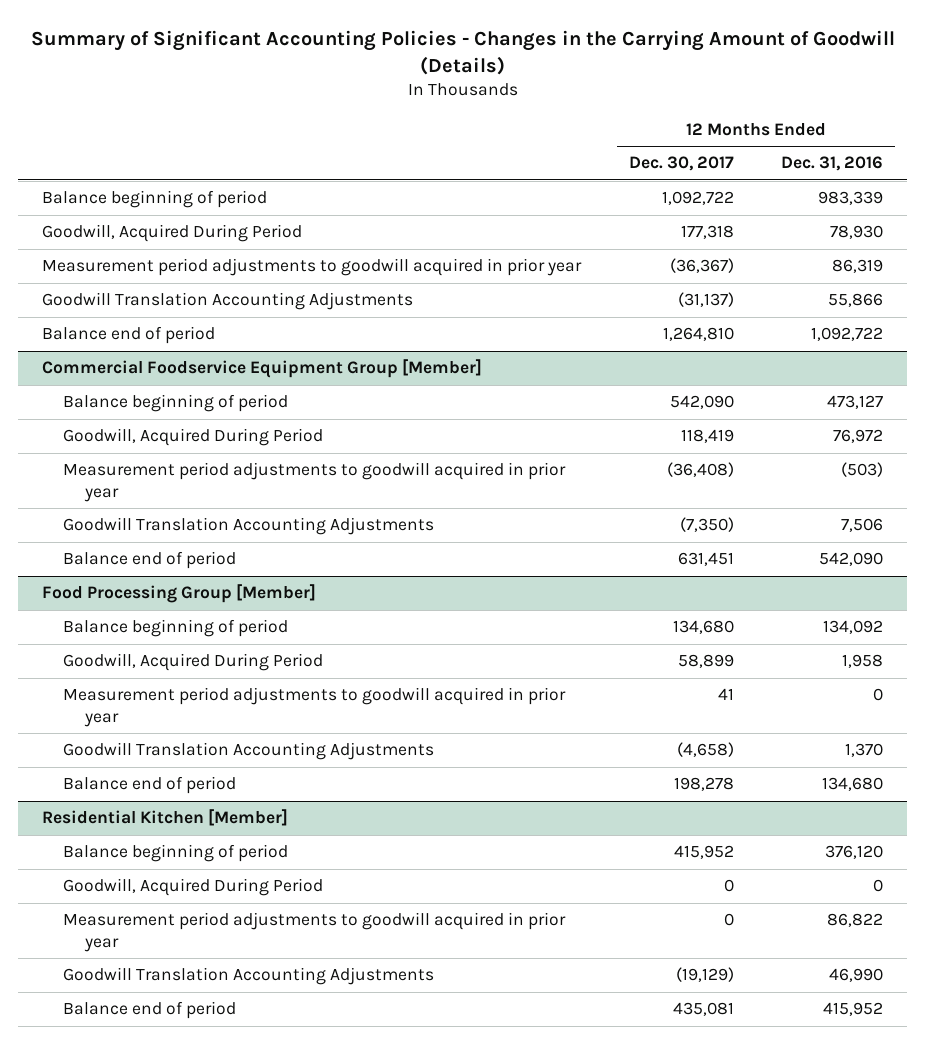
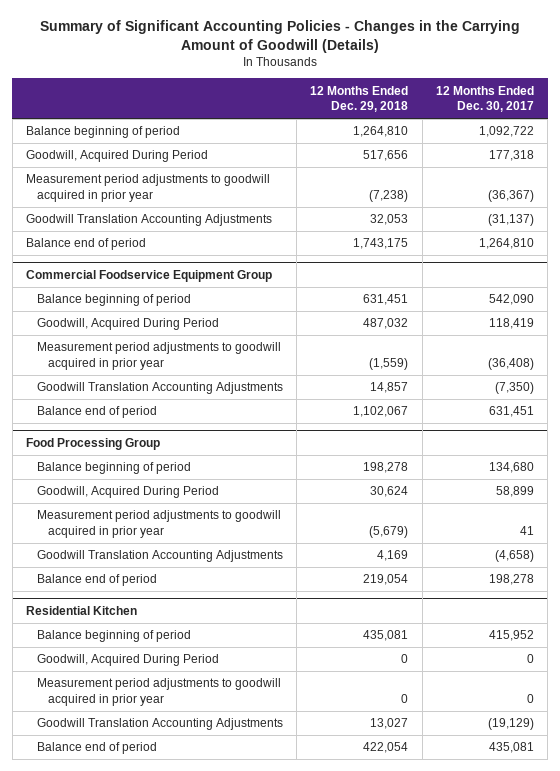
- | 12 Months Ended Dec. 30, 2017 | 12 Months Ended Dec. 31, 2016
+ | 12 Months Ended Dec. 29, 2018 | 12 Months Ended Dec. 30, 2017
- Commercial Foodservice Equipment Group [Member]
+ Commercial Foodservice Equipment Group
- Food Processing Group [Member]
+ Food Processing Group
- Residential Kitchen [Member]
+ Residential Kitchen

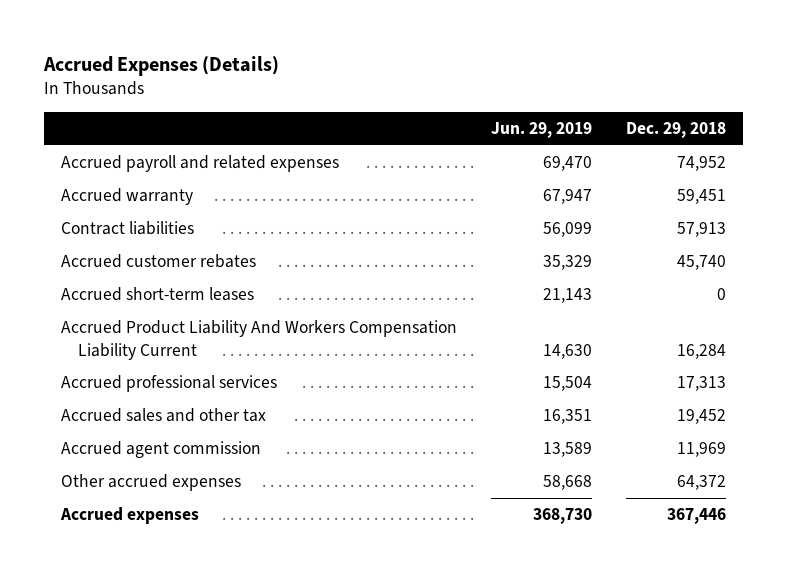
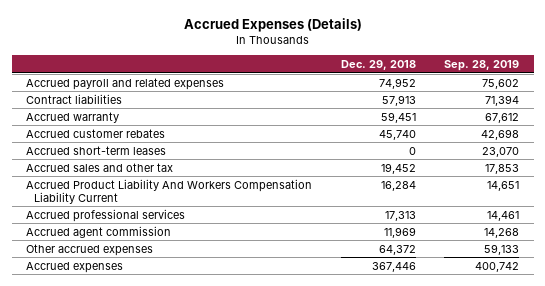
- | Jun. 29, 2019 | Dec. 29, 2018
+ | Dec. 29, 2018 | Sep. 28, 2019
moved down: Accrued warranty | 59,451 | 67,612
moved up: Accrued sales and other tax | 19,452 | 17,853

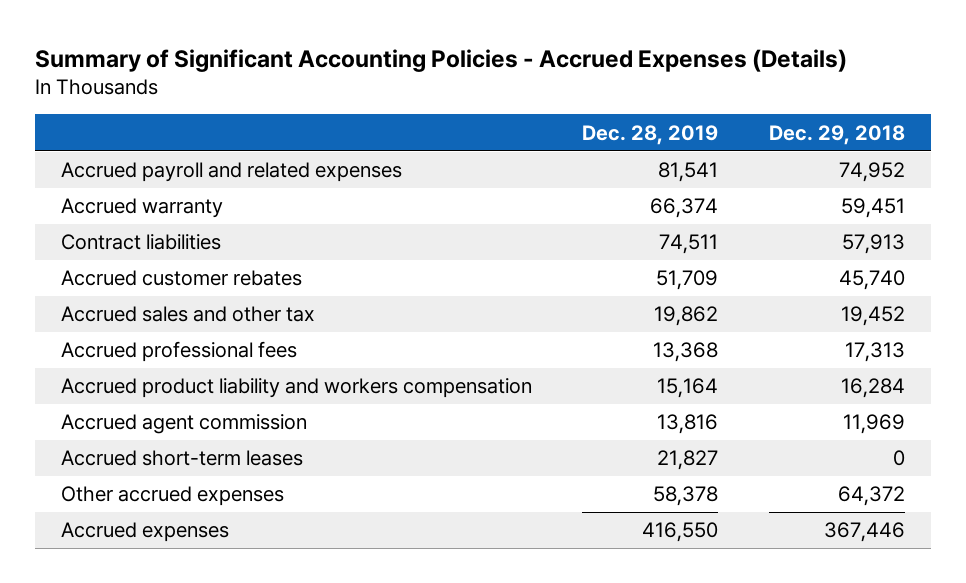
- Accrued Expenses (Details)
+ Summary of Significant Accounting Policies - Accrued Expenses (Details)
- | Dec. 29, 2018 | Sep. 28, 2019
+ | Dec. 28, 2019 | Dec. 29, 2018
moved down: Contract liabilities | 74,511 | 57,913
- Accrued Product Liability And Workers Compensation Liability Current | 16,284 | 14,651
- Accrued professional services | 17,313 | 14,461
+ Accrued professional fees | 13,368 | 17,313
+ Accrued product liability and workers compensation | 15,164 | 16,284
moved down: Accrued short-term leases | 21,827 | 0

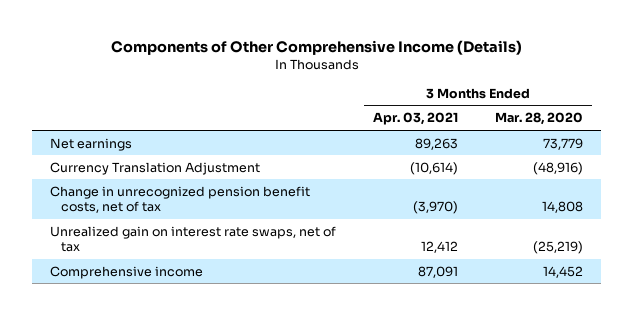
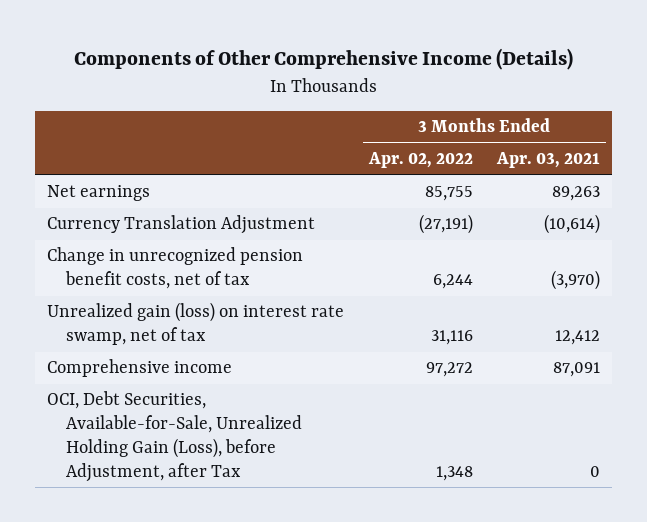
- | 3 Months Ended Apr. 03, 2021 | 3 Months Ended Mar. 28, 2020
+ | 3 Months Ended Apr. 02, 2022 | 3 Months Ended Apr. 03, 2021
- Unrealized gain on interest rate swaps, net of tax | 12,412 | (25,219)
+ Unrealized gain (loss) on interest rate swamp, net of tax | 31,116 | 12,412
+ OCI, Debt Securities, Available-for-Sale, Unrealized Holding Gain (Loss), before Adjustment, after Tax | 1,348 | 0

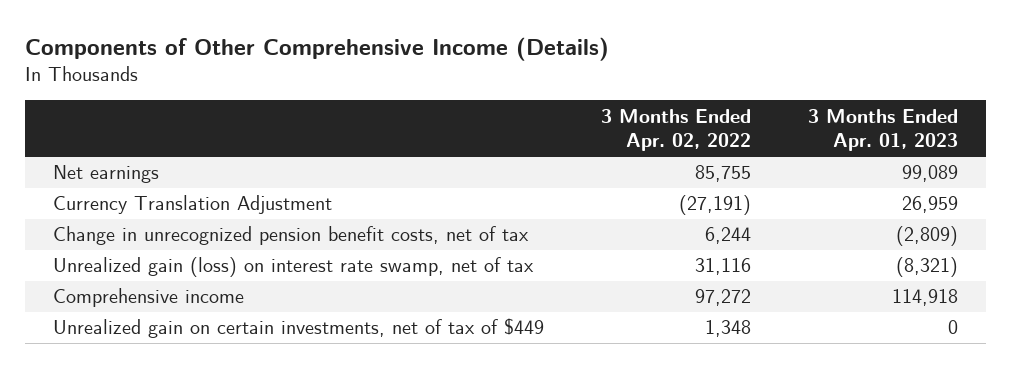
- | 3 Months Ended Apr. 02, 2022 | 3 Months Ended Apr. 03, 2021
+ | 3 Months Ended Apr. 02, 2022 | 3 Months Ended Apr. 01, 2023
- OCI, Debt Securities, Available-for-Sale, Unrealized Holding Gain (Loss), before Adjustment, after Tax | 1,348 | 0
+ Unrealized gain on certain investments, net of tax of $449 | 1,348 | 0

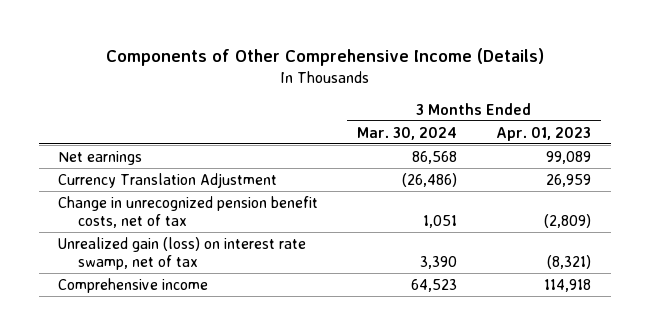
- | 3 Months Ended Apr. 02, 2022 | 3 Months Ended Apr. 01, 2023
+ | 3 Months Ended Mar. 30, 2024 | 3 Months Ended Apr. 01, 2023
- Unrealized gain on certain investments, net of tax of $449 | 1,348 | 0

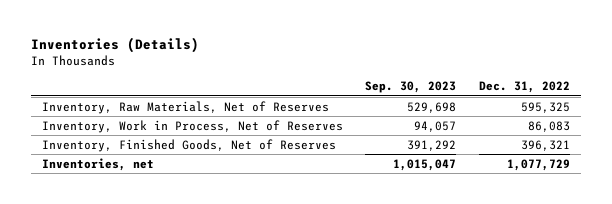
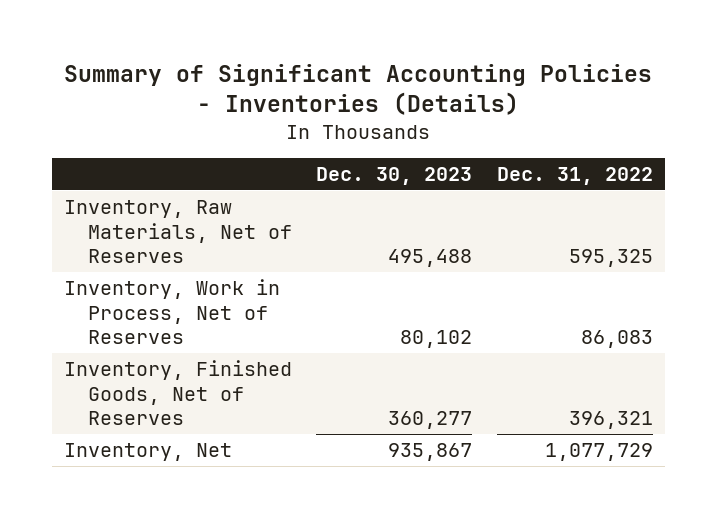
- Inventories (Details)
+ Summary of Significant Accounting Policies - Inventories (Details)
- | Sep. 30, 2023 | Dec. 31, 2022
+ | Dec. 30, 2023 | Dec. 31, 2022
- Inventories, net | 1,015,047 | 1,077,729
+ Inventory, Net | 935,867 | 1,077,729

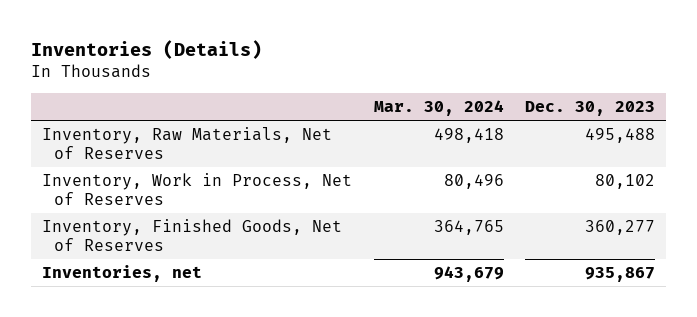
- Summary of Significant Accounting Policies - Inventories (Details)
+ Inventories (Details)
- | Dec. 30, 2023 | Dec. 31, 2022
+ | Mar. 30, 2024 | Dec. 30, 2023
- Inventory, Net | 935,867 | 1,077,729
+ Inventories, net | 943,679 | 935,867

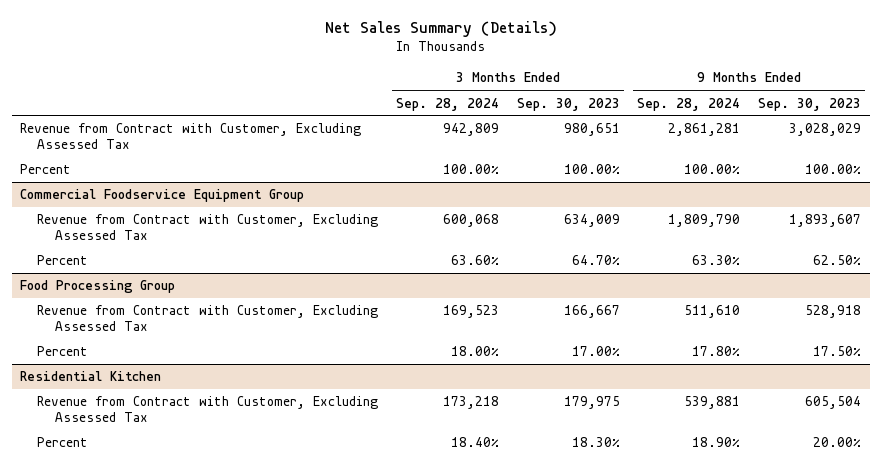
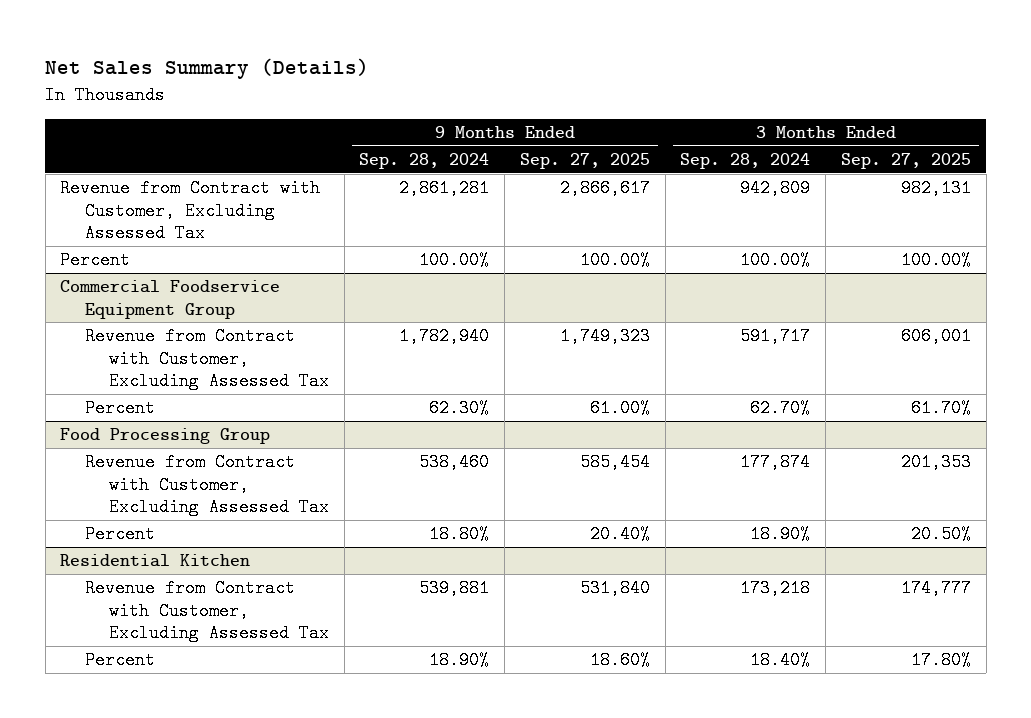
- | 3 Months Ended Sep. 28, 2024 | 3 Months Ended Sep. 30, 2023 | 9 Months Ended Sep. 28, 2024 | 9 Months Ended Sep. 30, 2023
+ | 9 Months Ended Sep. 28, 2024 | 9 Months Ended Sep. 27, 2025 | 3 Months Ended Sep. 28, 2024 | 3 Months Ended Sep. 27, 2025
@ Commercial Foodservice Equipment Group
- Revenue from Contract with Customer, Excluding Assessed Tax | 600,068 | 634,009 | 1,809,790 | 1,893,607
- Percent | 63.60% | 64.70% | 63.30% | 62.50%
+ Revenue from Contract with Customer, Excluding Assessed Tax | 1,782,940 | 1,749,323 | 591,717 | 606,001
+ Percent | 62.30% | 61.00% | 62.70% | 61.70%
@ Food Processing Group
- Revenue from Contract with Customer, Excluding Assessed Tax | 169,523 | 166,667 | 511,610 | 528,918
- Percent | 18.00% | 17.00% | 17.80% | 17.50%
+ Revenue from Contract with Customer, Excluding Assessed Tax | 538,460 | 585,454 | 177,874 | 201,353
+ Percent | 18.80% | 20.40% | 18.90% | 20.50%

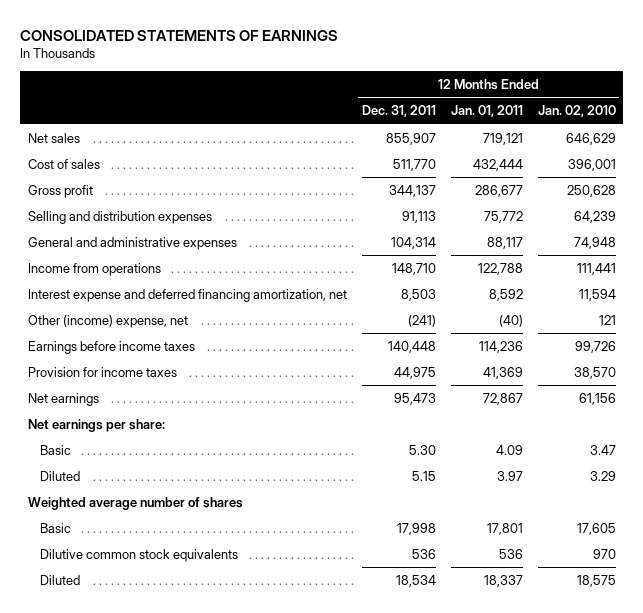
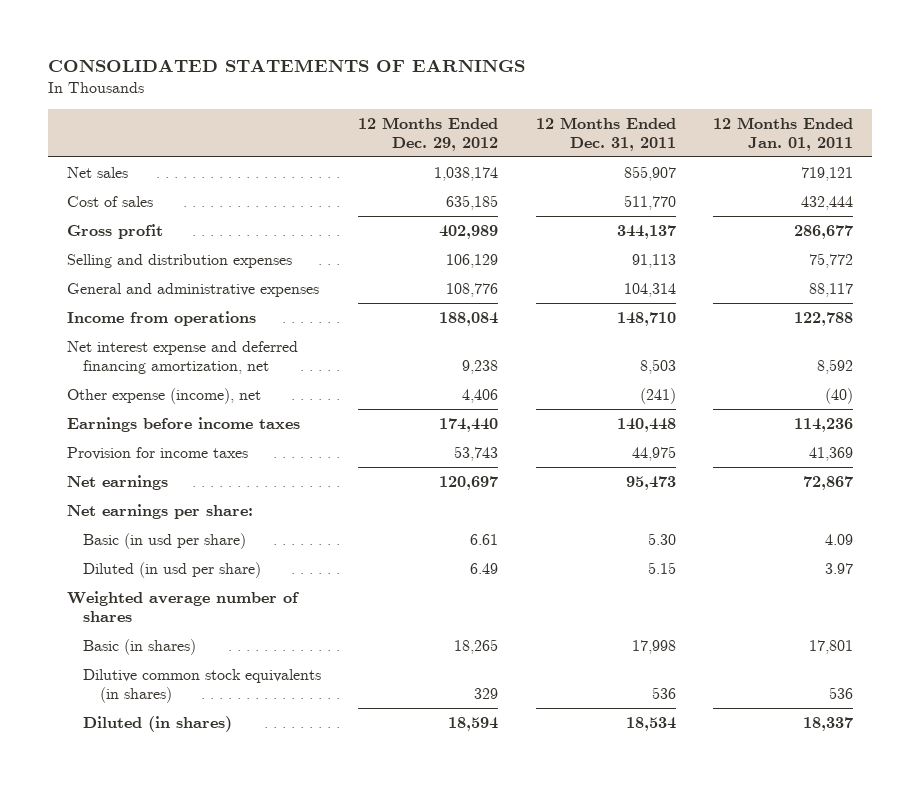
- | 12 Months Ended Dec. 31, 2011 | 12 Months Ended Jan. 01, 2011 | 12 Months Ended Jan. 02, 2010
+ | 12 Months Ended Dec. 29, 2012 | 12 Months Ended Dec. 31, 2011 | 12 Months Ended Jan. 01, 2011
- Interest expense and deferred financing amortization, net | 8,503 | 8,592 | 11,594
- Other (income) expense, net | (241) | (40) | 121
+ Net interest expense and deferred financing amortization, net | 9,238 | 8,503 | 8,592
+ Other expense (income), net | 4,406 | (241) | (40)
- Basic | 5.30 | 4.09 | 3.47
- Diluted | 5.15 | 3.97 | 3.29
+ Basic (in usd per share) | 6.61 | 5.30 | 4.09
+ Diluted (in usd per share) | 6.49 | 5.15 | 3.97
- Basic | 17,998 | 17,801 | 17,605
- Dilutive common stock equivalents | 536 | 536 | 970
- Diluted | 18,534 | 18,337 | 18,575
+ Basic (in shares) | 18,265 | 17,998 | 17,801
+ Dilutive common stock equivalents (in shares) | 329 | 536 | 536
+ Diluted (in shares) | 18,594 | 18,534 | 18,337

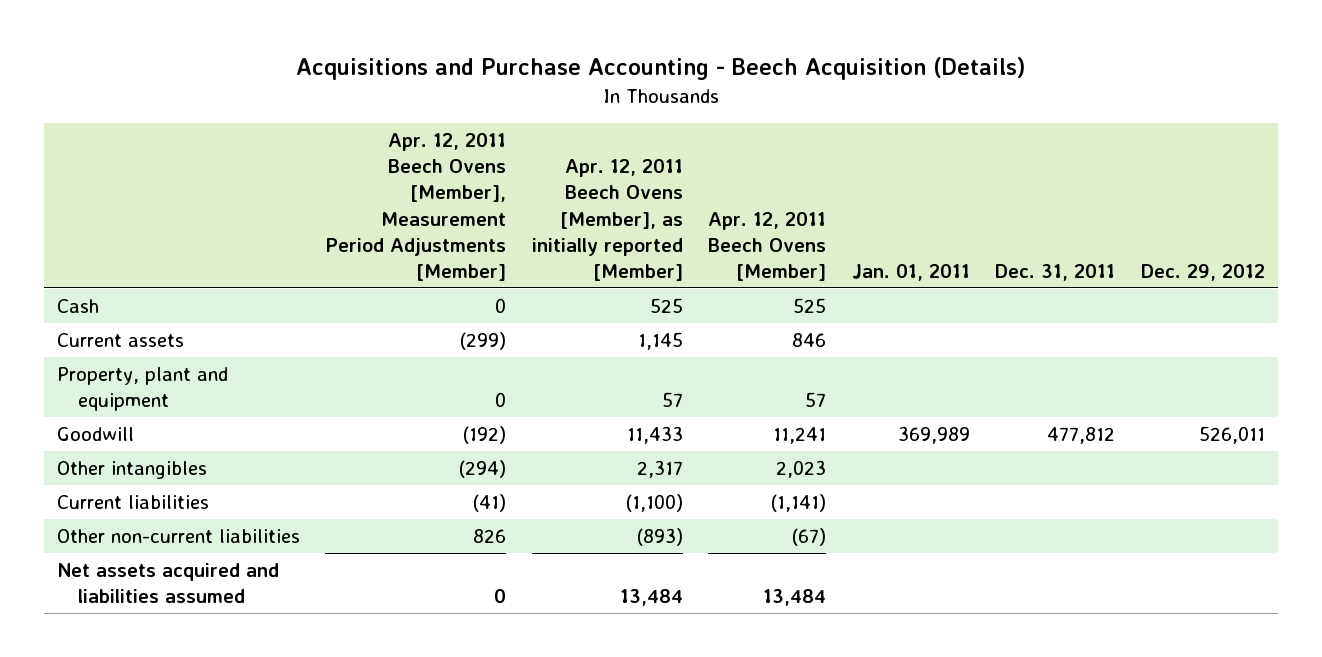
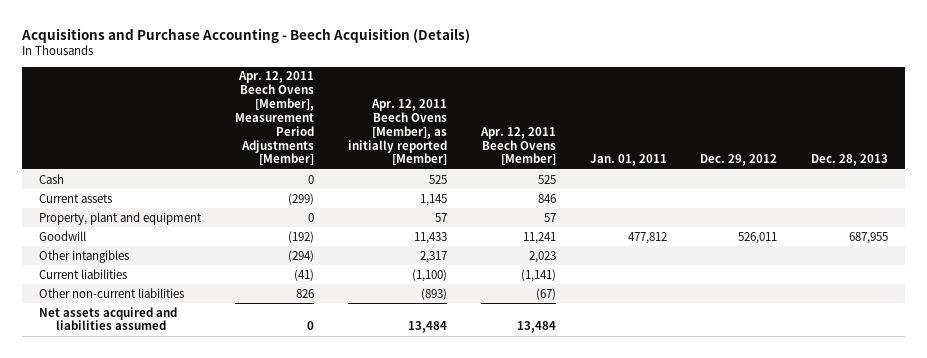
- | Apr. 12, 2011 Beech Ovens [Member], Measurement Period Adjustments [Member] | Apr. 12, 2011 Beech Ovens [Member], as initially reported [Member] | Apr. 12, 2011 Beech Ovens [Member] | Jan. 01, 2011 | Dec. 31, 2011 | Dec. 29, 2012
+ | Apr. 12, 2011 Beech Ovens [Member], Measurement Period Adjustments [Member] | Apr. 12, 2011 Beech Ovens [Member], as initially reported [Member] | Apr. 12, 2011 Beech Ovens [Member] | Jan. 01, 2011 | Dec. 29, 2012 | Dec. 28, 2013
- Goodwill | (192) | 11,433 | 11,241 | 369,989 | 477,812 | 526,011
+ Goodwill | (192) | 11,433 | 11,241 | 477,812 | 526,011 | 687,955

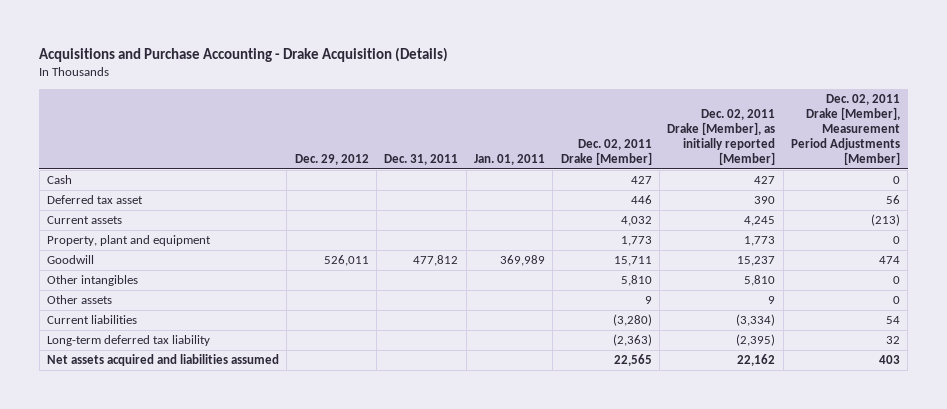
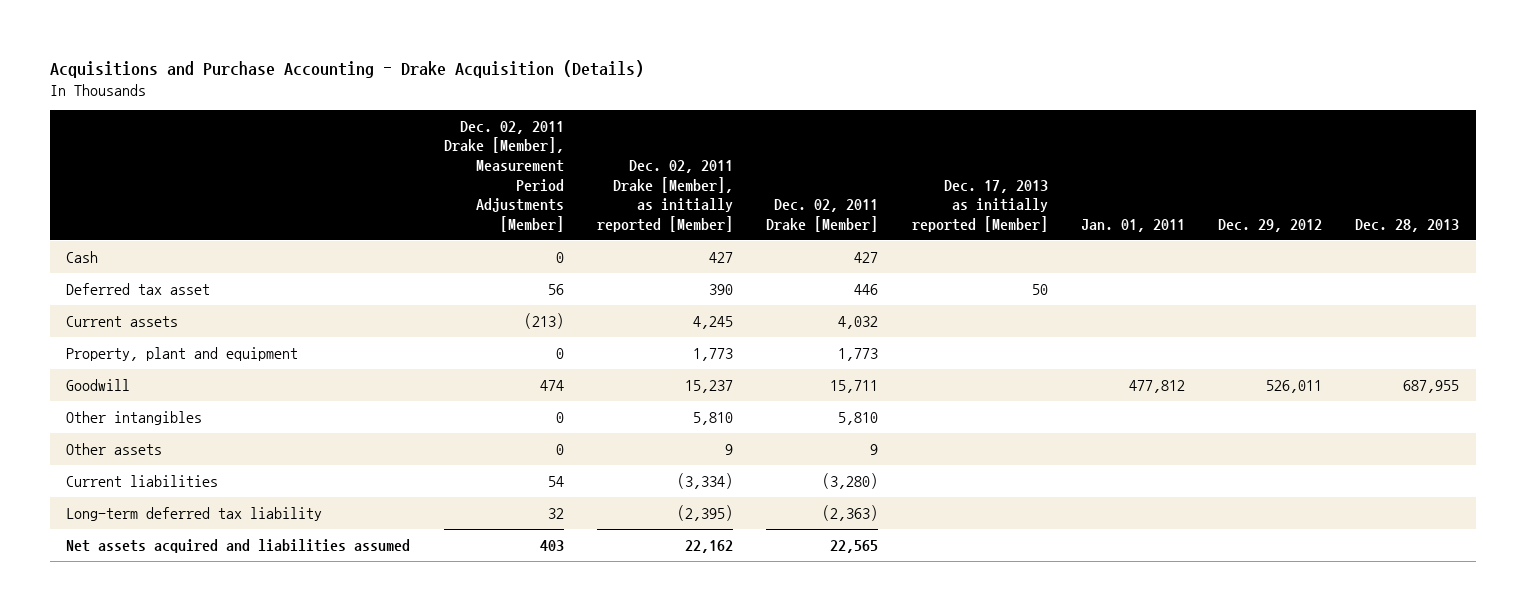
- | Dec. 29, 2012 | Dec. 31, 2011 | Jan. 01, 2011 | Dec. 02, 2011 Drake [Member] | Dec. 02, 2011 Drake [Member], as initially reported [Member] | Dec. 02, 2011 Drake [Member], Measurement Period Adjustments [Member]
+ | Dec. 02, 2011 Drake [Member], Measurement Period Adjustments [Member] | Dec. 02, 2011 Drake [Member], as initially reported [Member] | Dec. 02, 2011 Drake [Member] | Dec. 17, 2013 as initially reported [Member] | Jan. 01, 2011 | Dec. 29, 2012 | Dec. 28, 2013
- Goodwill | 526,011 | 477,812 | 369,989 | 15,711 | 15,237 | 474
+ Goodwill | 474 | 15,237 | 15,711 | | 477,812 | 526,011 | 687,955

